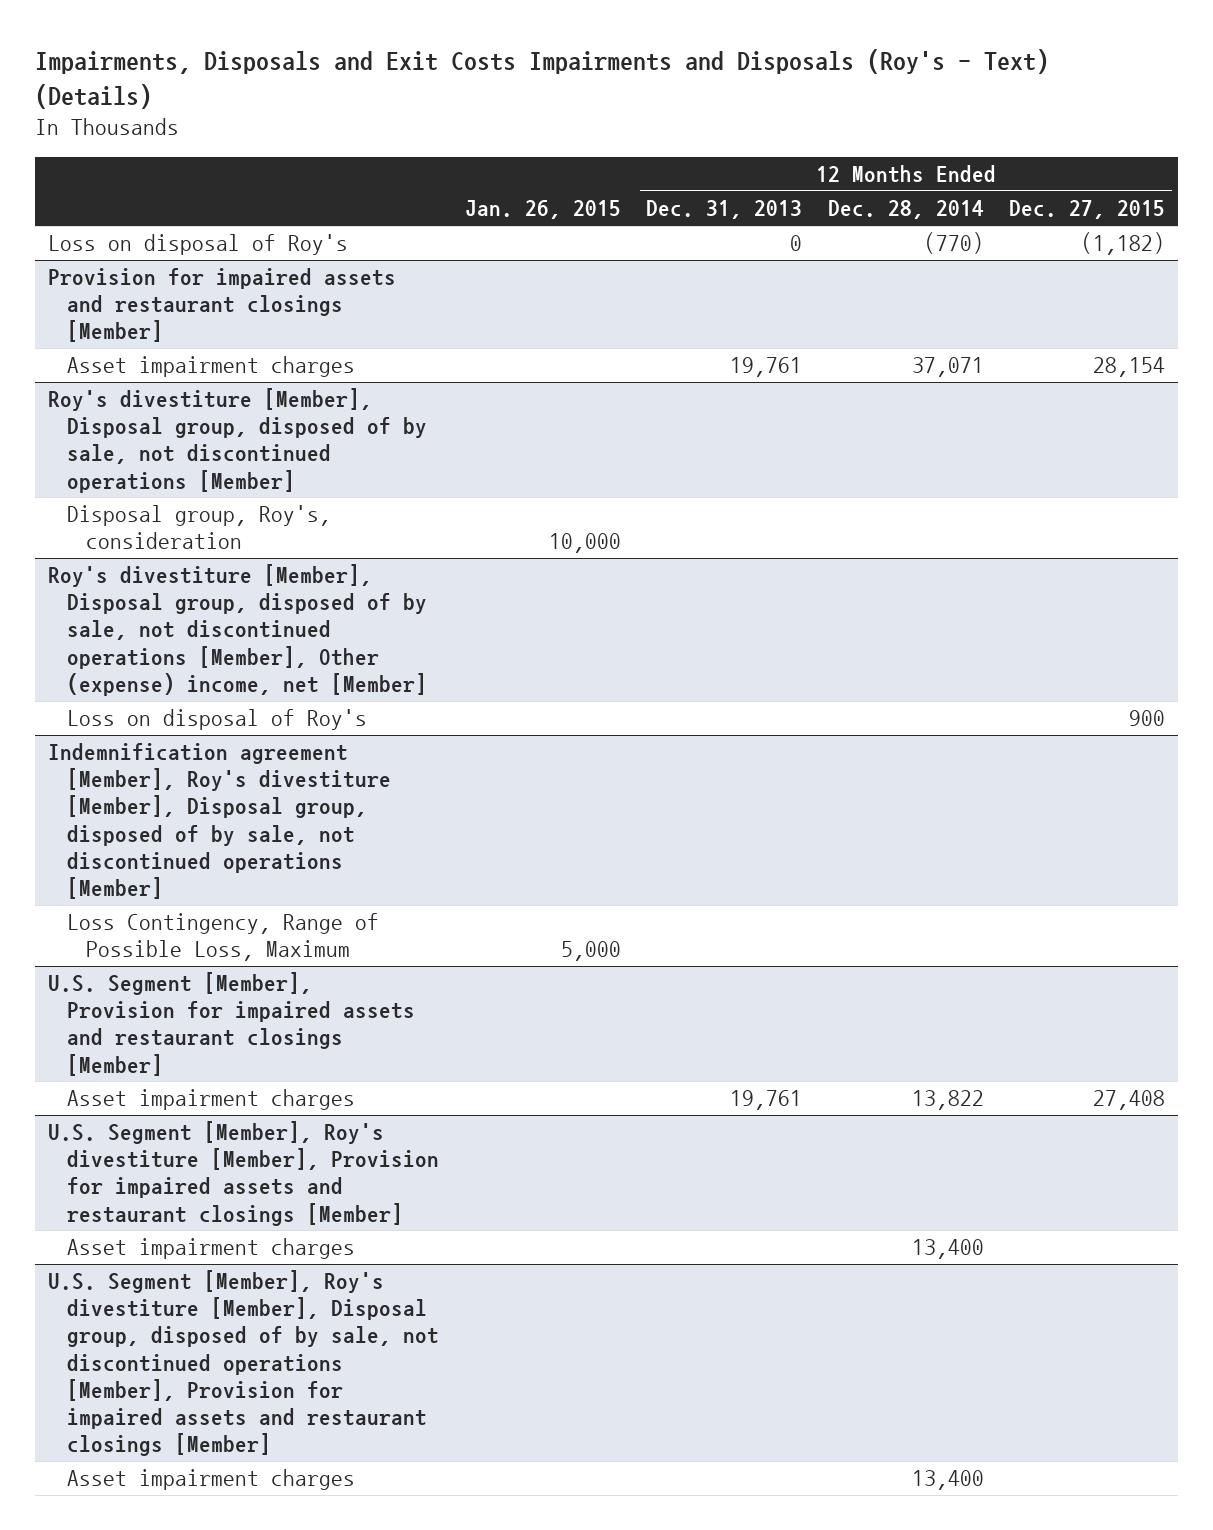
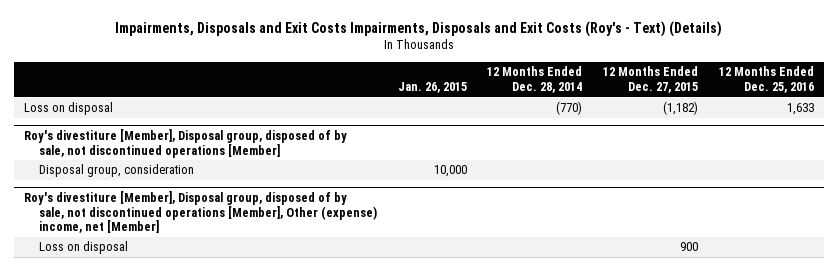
- Impairments, Disposals and Exit Costs Impairments and Disposals (Roy's - Text) (Details)
+ Impairments, Disposals and Exit Costs Impairments, Disposals and Exit Costs (Roy's - Text) (Details)
- | Jan. 26, 2015 | 12 Months Ended Dec. 31, 2013 | 12 Months Ended Dec. 28, 2014 | 12 Months Ended Dec. 27, 2015
+ | Jan. 26, 2015 | 12 Months Ended Dec. 28, 2014 | 12 Months Ended Dec. 27, 2015 | 12 Months Ended Dec. 25, 2016
- Loss on disposal of Roy's | | 0 | (770) | (1,182)
- Provision for impaired assets and restaurant closings [Member]
- Asset impairment charges | | 19,761 | 37,071 | 28,154
+ Loss on disposal | | (770) | (1,182) | 1,633
@ Roy's divestiture [Member], Disposal group, disposed of by sale, not discontinued operations [Member]
- Disposal group, Roy's, consideration | 10,000 | | |
+ Disposal group, consideration | 10,000 | | |
@ Roy's divestiture [Member], Disposal group, disposed of by sale, not discontinued operations [Member], Other (expense) income, net [Member]
- Loss on disposal of Roy's | | | | 900
- Indemnification agreement [Member], Roy's divestiture [Member], Disposal group, disposed of by sale, not discontinued operations [Member]
- Loss Contingency, Range of Possible Loss, Maximum | 5,000 | | |
- U.S. Segment [Member], Provision for impaired assets and restaurant closings [Member]
- Asset impairment charges | | 19,761 | 13,822 | 27,408
- U.S. Segment [Member], Roy's divestiture [Member], Provision for impaired assets and restaurant closings [Member]
- Asset impairment charges | | | 13,400 |
- U.S. Segment [Member], Roy's divestiture [Member], Disposal group, disposed of by sale, not discontinued operations [Member], Provision for impaired assets and restaurant closings [Member]
- Asset impairment charges | | | 13,400 |
@ Roy's divestiture [Member], Disposal group, disposed of by sale, not discontinued operations [Member], Other (expense) income, net [Member]
+ Loss on disposal | | | 900 |

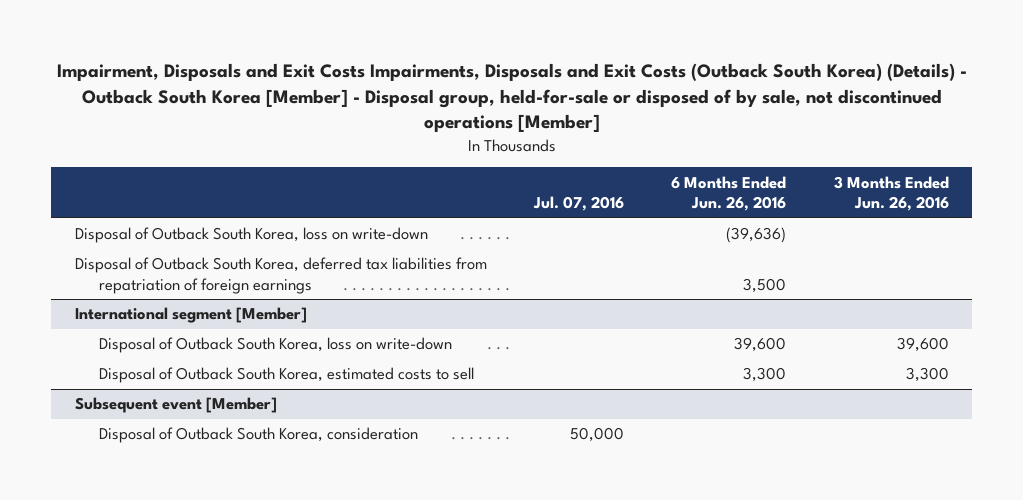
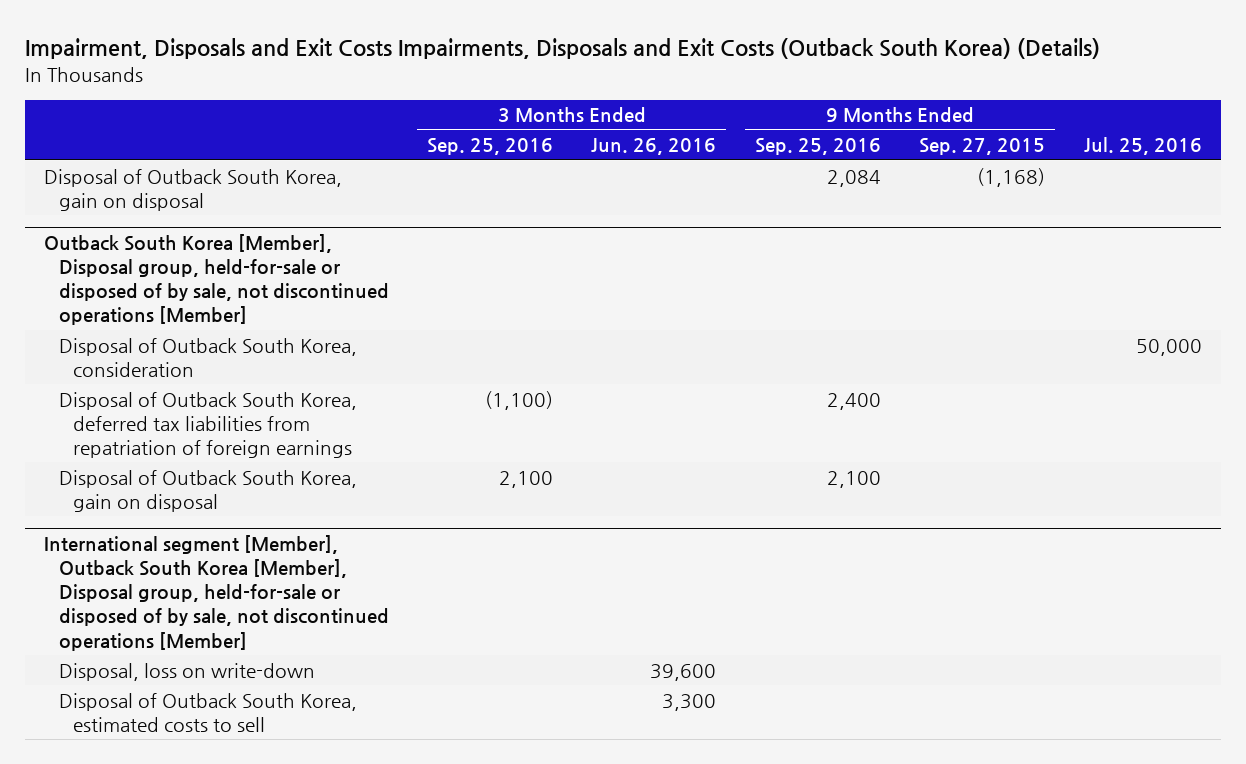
- Impairment, Disposals and Exit Costs Impairments, Disposals and Exit Costs (Outback South Korea) (Details) - Outback South Korea [Member] - Disposal group, held-for-sale or disposed of by sale, not discontinued operations [Member]
+ Impairment, Disposals and Exit Costs Impairments, Disposals and Exit Costs (Outback South Korea) (Details)
- | Jul. 07, 2016 | 6 Months Ended Jun. 26, 2016 | 3 Months Ended Jun. 26, 2016
+ | 3 Months Ended Sep. 25, 2016 | 3 Months Ended Jun. 26, 2016 | 9 Months Ended Sep. 25, 2016 | 9 Months Ended Sep. 27, 2015 | Jul. 25, 2016
- Disposal of Outback South Korea, loss on write-down | | (39,636) |
- Disposal of Outback South Korea, deferred tax liabilities from repatriation of foreign earnings | | 3,500 |
- International segment [Member]
- Disposal of Outback South Korea, loss on write-down | | 39,600 | 39,600
+ Disposal of Outback South Korea, gain on disposal | | | 2,084 | (1,168) |
+ Outback South Korea [Member], Disposal group, held-for-sale or disposed of by sale, not discontinued operations [Member]
+ Disposal of Outback South Korea, consideration | | | | | 50,000
+ Disposal of Outback South Korea, deferred tax liabilities from repatriation of foreign earnings | (1,100) | | 2,400 | |
+ Disposal of Outback South Korea, gain on disposal | 2,100 | | 2,100 | |
+ International segment [Member], Outback South Korea [Member], Disposal group, held-for-sale or disposed of by sale, not discontinued operations [Member]
+ Disposal, loss on write-down | | 39,600 | | |
- Subsequent event [Member]
- Disposal of Outback South Korea, consideration | 50,000 | |

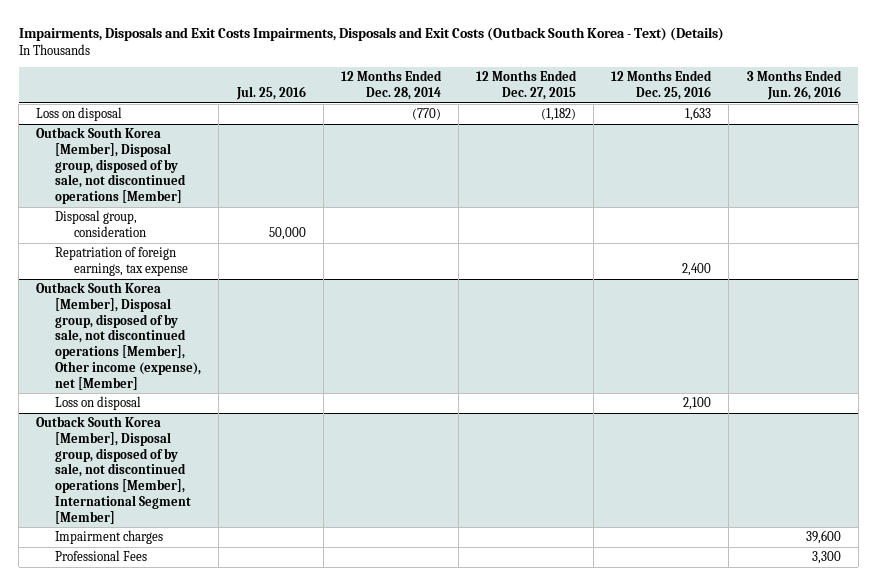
- Impairment, Disposals and Exit Costs Impairments, Disposals and Exit Costs (Outback South Korea) (Details)
+ Impairments, Disposals and Exit Costs Impairments, Disposals and Exit Costs (Outback South Korea - Text) (Details)
- | 3 Months Ended Sep. 25, 2016 | 3 Months Ended Jun. 26, 2016 | 9 Months Ended Sep. 25, 2016 | 9 Months Ended Sep. 27, 2015 | Jul. 25, 2016
+ | Jul. 25, 2016 | 12 Months Ended Dec. 28, 2014 | 12 Months Ended Dec. 27, 2015 | 12 Months Ended Dec. 25, 2016 | 3 Months Ended Jun. 26, 2016
- Disposal of Outback South Korea, gain on disposal | | | 2,084 | (1,168) |
- Outback South Korea [Member], Disposal group, held-for-sale or disposed of by sale, not discontinued operations [Member]
- Disposal of Outback South Korea, consideration | | | | | 50,000
- Disposal of Outback South Korea, deferred tax liabilities from repatriation of foreign earnings | (1,100) | | 2,400 | |
- Disposal of Outback South Korea, gain on disposal | 2,100 | | 2,100 | |
- International segment [Member], Outback South Korea [Member], Disposal group, held-for-sale or disposed of by sale, not discontinued operations [Member]
- Disposal, loss on write-down | | 39,600 | | |
- Disposal of Outback South Korea, estimated costs to sell | | 3,300 | | |
+ Loss on disposal | | (770) | (1,182) | 1,633 |
+ Outback South Korea [Member], Disposal group, disposed of by sale, not discontinued operations [Member]
+ Disposal group, consideration | 50,000 | | | |
+ Repatriation of foreign earnings, tax expense | | | | 2,400 |
+ Outback South Korea [Member], Disposal group, disposed of by sale, not discontinued operations [Member], Other income (expense), net [Member]
+ Loss on disposal | | | | 2,100 |
+ Outback South Korea [Member], Disposal group, disposed of by sale, not discontinued operations [Member], International Segment [Member]
+ Impairment charges | | | | | 39,600
+ Professional Fees | | | | | 3,300

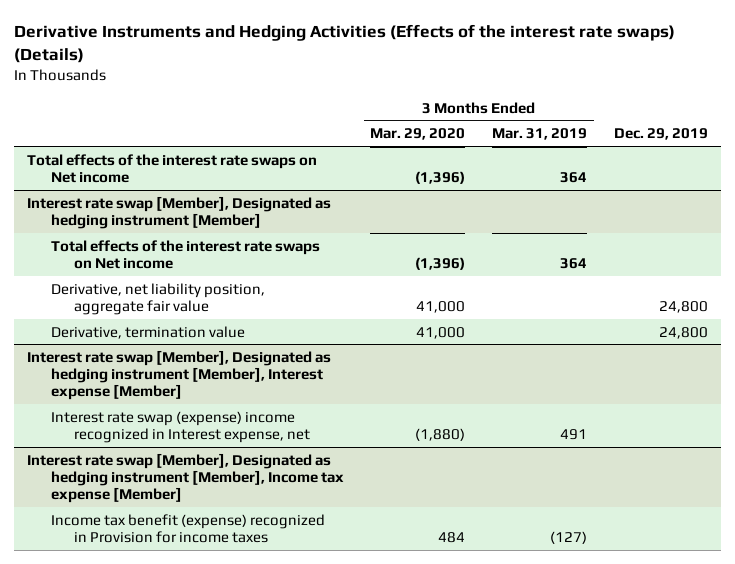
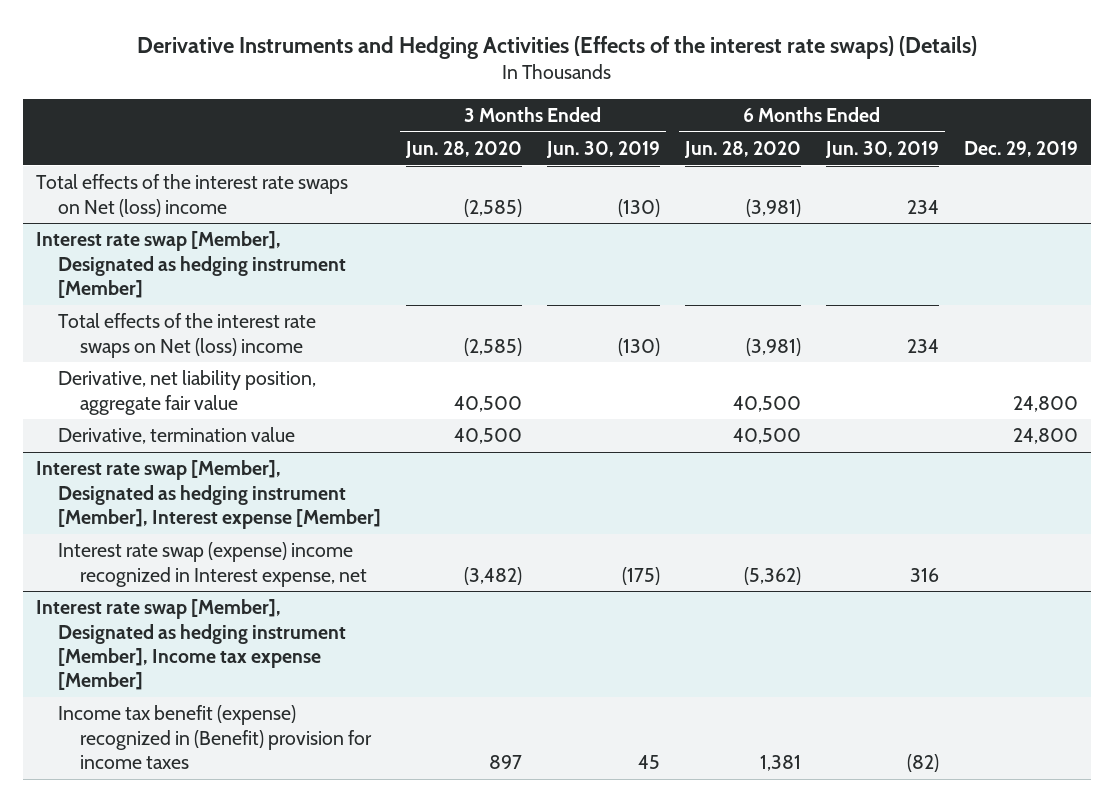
- | 3 Months Ended Mar. 29, 2020 | 3 Months Ended Mar. 31, 2019 | Dec. 29, 2019
+ | 3 Months Ended Jun. 28, 2020 | 3 Months Ended Jun. 30, 2019 | 6 Months Ended Jun. 28, 2020 | 6 Months Ended Jun. 30, 2019 | Dec. 29, 2019
- Total effects of the interest rate swaps on Net income | (1,396) | 364 |
+ Total effects of the interest rate swaps on Net (loss) income | (2,585) | (130) | (3,981) | 234 |
@ Interest rate swap [Member], Designated as hedging instrument [Member]
- Total effects of the interest rate swaps on Net income | (1,396) | 364 |
+ Total effects of the interest rate swaps on Net (loss) income | (2,585) | (130) | (3,981) | 234 |
@ Interest rate swap [Member], Designated as hedging instrument [Member], Income tax expense [Member]
- Income tax benefit (expense) recognized in Provision for income taxes | 484 | (127) |
+ Income tax benefit (expense) recognized in (Benefit) provision for income taxes | 897 | 45 | 1,381 | (82) |

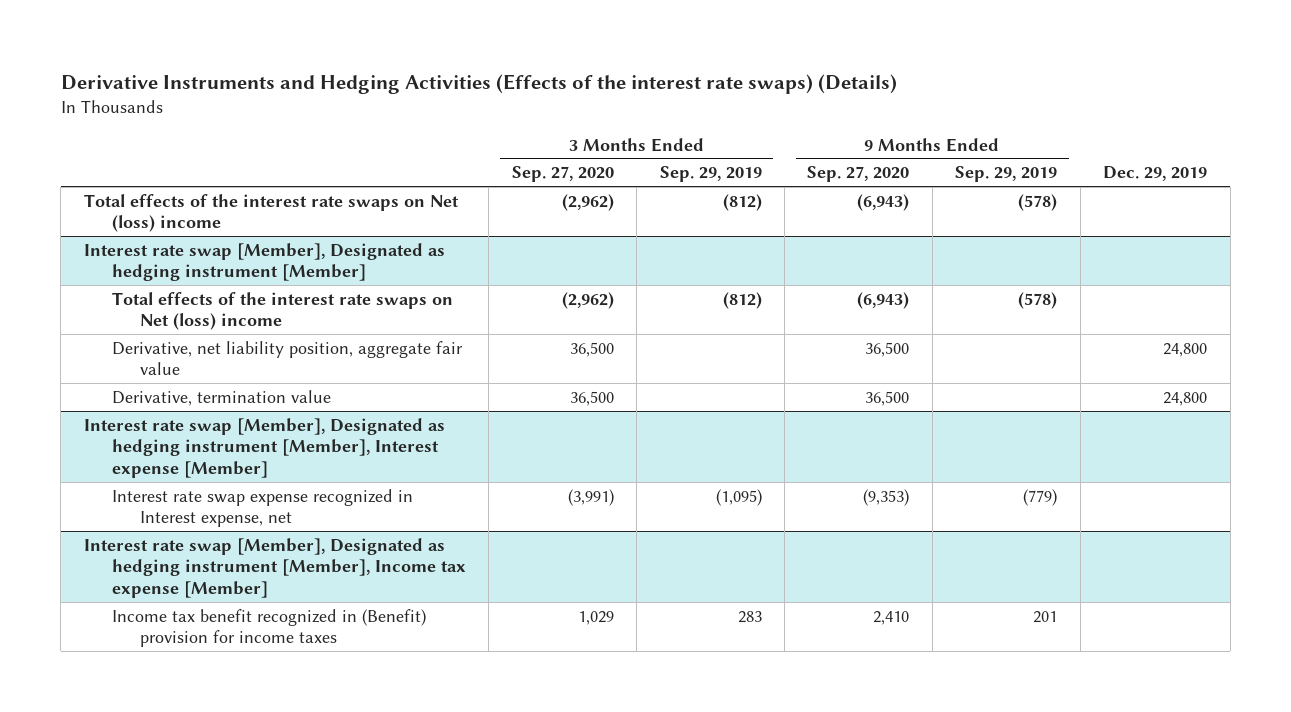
- | 3 Months Ended Jun. 28, 2020 | 3 Months Ended Jun. 30, 2019 | 6 Months Ended Jun. 28, 2020 | 6 Months Ended Jun. 30, 2019 | Dec. 29, 2019
+ | 3 Months Ended Sep. 27, 2020 | 3 Months Ended Sep. 29, 2019 | 9 Months Ended Sep. 27, 2020 | 9 Months Ended Sep. 29, 2019 | Dec. 29, 2019
@ Interest rate swap [Member], Designated as hedging instrument [Member], Interest expense [Member]
- Interest rate swap (expense) income recognized in Interest expense, net | (3,482) | (175) | (5,362) | 316 |
+ Interest rate swap expense recognized in Interest expense, net | (3,991) | (1,095) | (9,353) | (779) |
@ Interest rate swap [Member], Designated as hedging instrument [Member], Income tax expense [Member]
- Income tax benefit (expense) recognized in (Benefit) provision for income taxes | 897 | 45 | 1,381 | (82) |
+ Income tax benefit recognized in (Benefit) provision for income taxes | 1,029 | 283 | 2,410 | 201 |

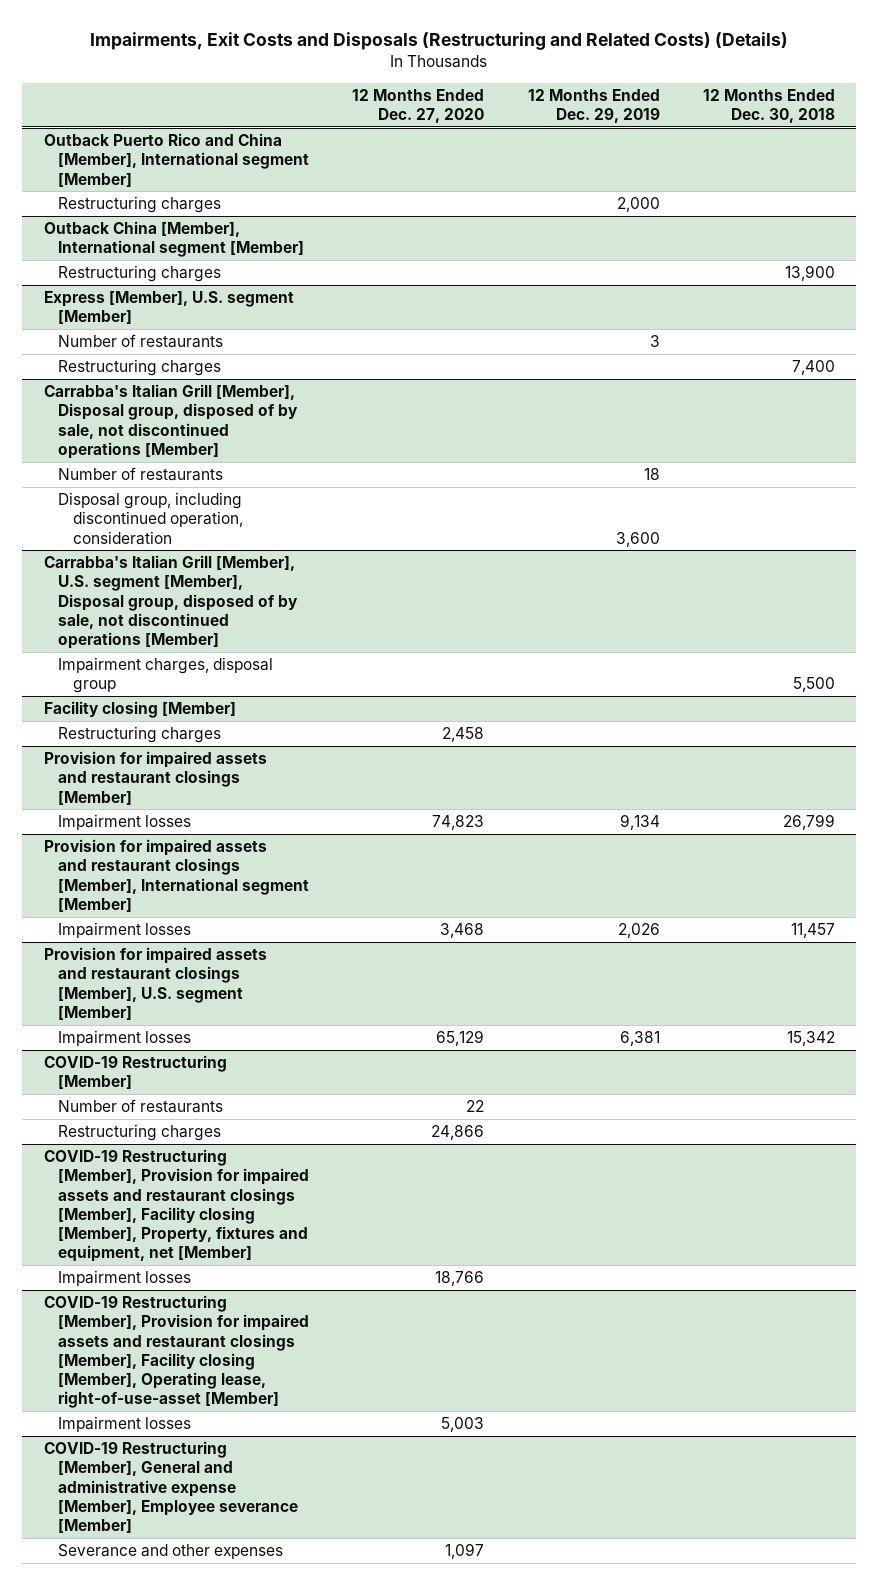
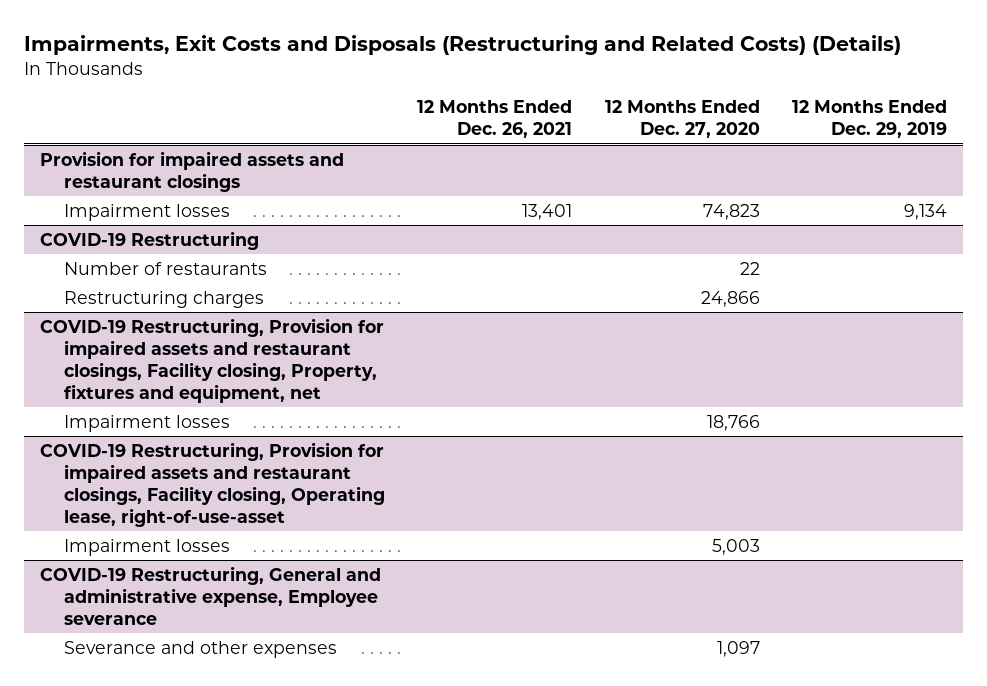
- | 12 Months Ended Dec. 27, 2020 | 12 Months Ended Dec. 29, 2019 | 12 Months Ended Dec. 30, 2018
+ | 12 Months Ended Dec. 26, 2021 | 12 Months Ended Dec. 27, 2020 | 12 Months Ended Dec. 29, 2019
- Outback Puerto Rico and China [Member], International segment [Member]
- Restructuring charges | | 2,000 |
- Outback China [Member], International segment [Member]
- Restructuring charges | | | 13,900
- Express [Member], U.S. segment [Member]
- Number of restaurants | | 3 |
- Restructuring charges | | | 7,400
- Carrabba's Italian Grill [Member], Disposal group, disposed of by sale, not discontinued operations [Member]
- Number of restaurants | | 18 |
- Disposal group, including discontinued operation, consideration | | 3,600 |
- Carrabba's Italian Grill [Member], U.S. segment [Member], Disposal group, disposed of by sale, not discontinued operations [Member]
- Impairment charges, disposal group | | | 5,500
- Facility closing [Member]
- Restructuring charges | 2,458 | |
- Provision for impaired assets and restaurant closings [Member]
+ Provision for impaired assets and restaurant closings
- Provision for impaired assets and restaurant closings [Member], International segment [Member]
- Impairment losses | 3,468 | 2,026 | 11,457
- Provision for impaired assets and restaurant closings [Member], U.S. segment [Member]
- Impairment losses | 65,129 | 6,381 | 15,342
- COVID-19 Restructuring [Member]
+ COVID-19 Restructuring
- COVID-19 Restructuring [Member], Provision for impaired assets and restaurant closings [Member], Facility closing [Member], Property, fixtures and equipment, net [Member]
+ COVID-19 Restructuring, Provision for impaired assets and restaurant closings, Facility closing, Property, fixtures and equipment, net
- COVID-19 Restructuring [Member], Provision for impaired assets and restaurant closings [Member], Facility closing [Member], Operating lease, right-of-use-asset [Member]
+ COVID-19 Restructuring, Provision for impaired assets and restaurant closings, Facility closing, Operating lease, right-of-use-asset
- COVID-19 Restructuring [Member], General and administrative expense [Member], Employee severance [Member]
+ COVID-19 Restructuring, General and administrative expense, Employee severance

